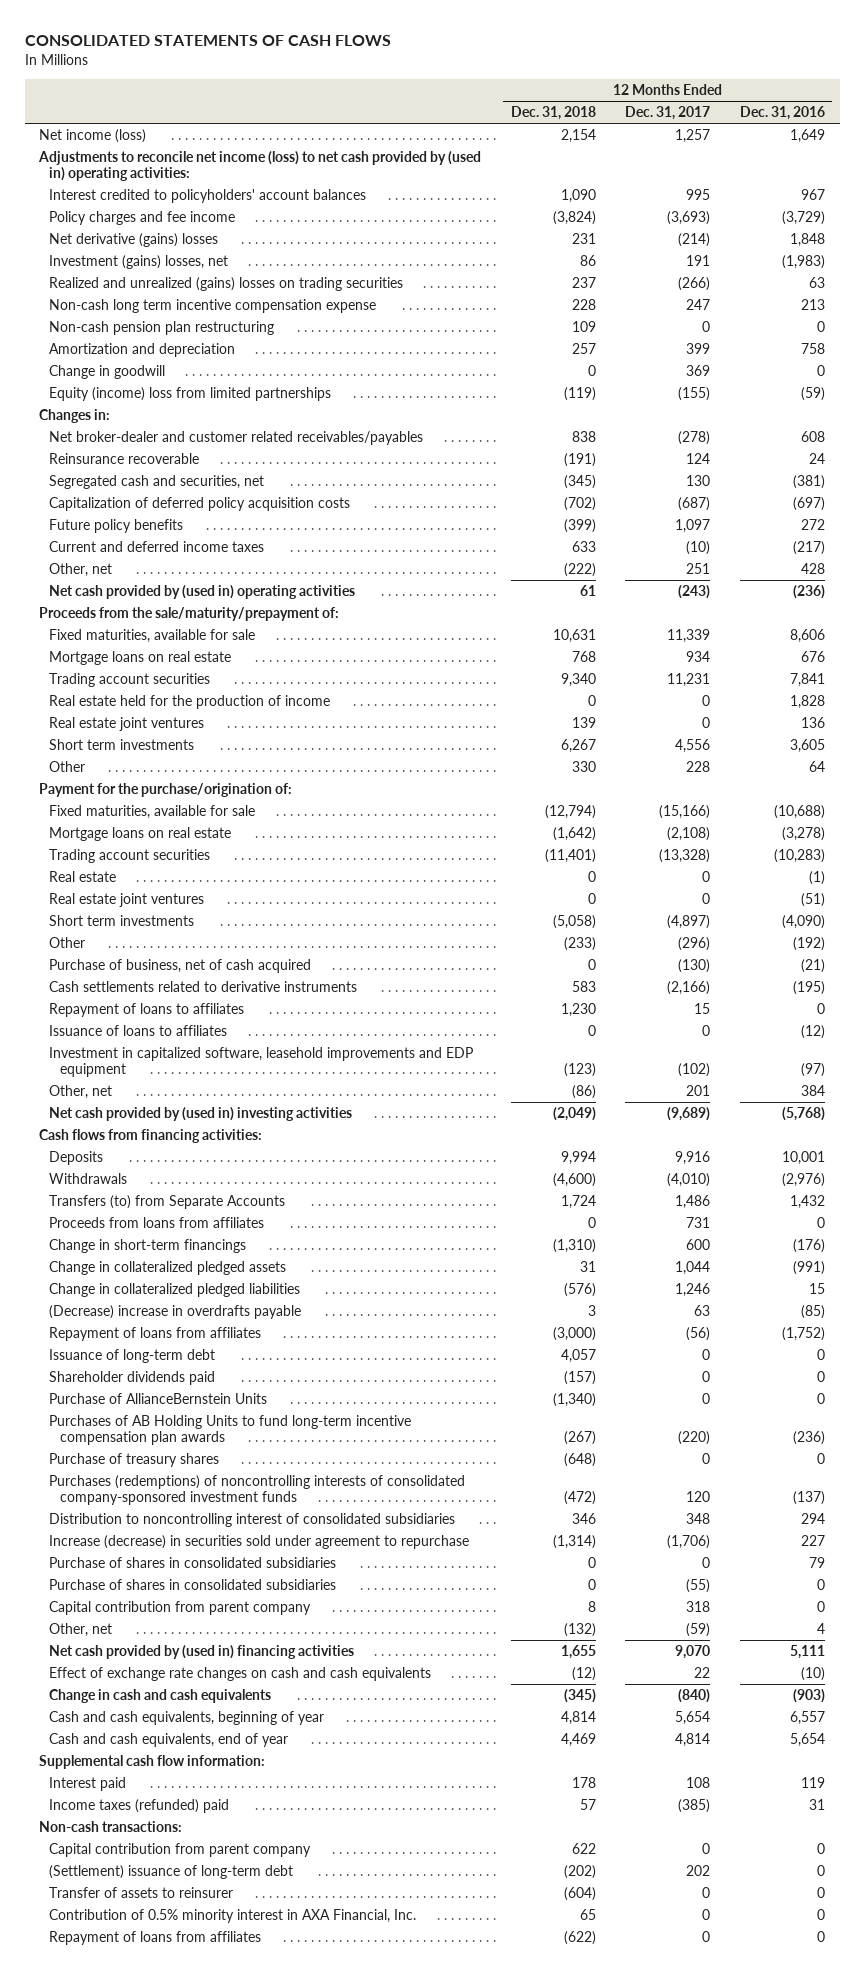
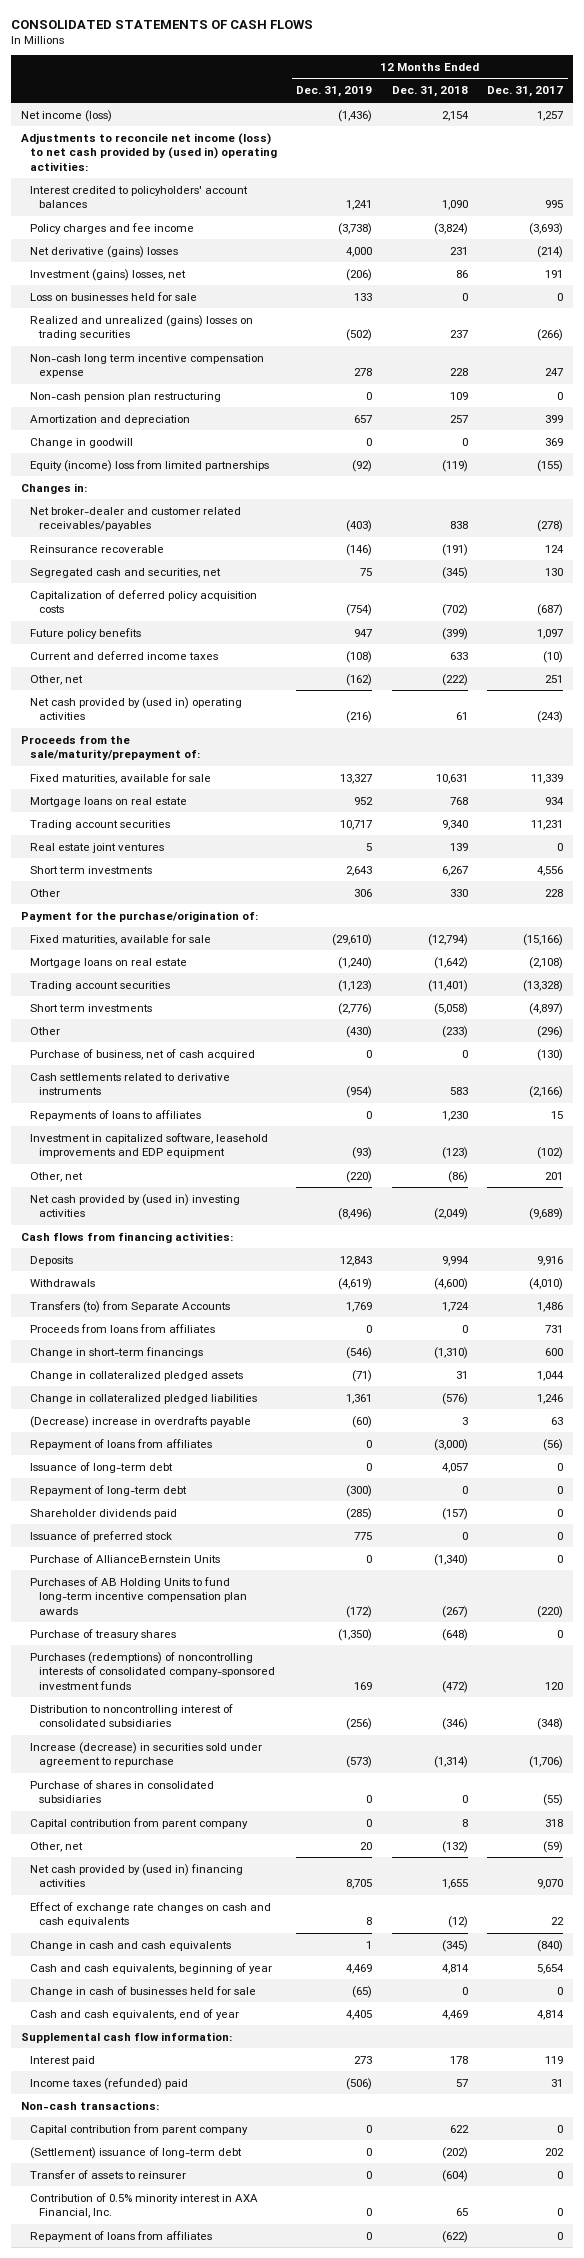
- | 12 Months Ended Dec. 31, 2018 | 12 Months Ended Dec. 31, 2017 | 12 Months Ended Dec. 31, 2016
+ | 12 Months Ended Dec. 31, 2019 | 12 Months Ended Dec. 31, 2018 | 12 Months Ended Dec. 31, 2017
+ Loss on businesses held for sale | 133 | 0 | 0
- Real estate held for the production of income | 0 | 0 | 1,828
- Real estate | 0 | 0 | (1)
- Real estate joint ventures | 0 | 0 | (51)
- Repayment of loans to affiliates | 1,230 | 15 | 0
- Issuance of loans to affiliates | 0 | 0 | (12)
+ Repayments of loans to affiliates | 0 | 1,230 | 15
+ Repayment of long-term debt | (300) | 0 | 0
+ Issuance of preferred stock | 775 | 0 | 0
- Distribution to noncontrolling interest of consolidated subsidiaries | 346 | 348 | 294
+ Distribution to noncontrolling interest of consolidated subsidiaries | (256) | (346) | (348)
- Purchase of shares in consolidated subsidiaries | 0 | 0 | 79
+ Change in cash of businesses held for sale | (65) | 0 | 0
- Interest paid | 178 | 108 | 119
- Income taxes (refunded) paid | 57 | (385) | 31
+ Interest paid | 273 | 178 | 119
+ Income taxes (refunded) paid | (506) | 57 | 31

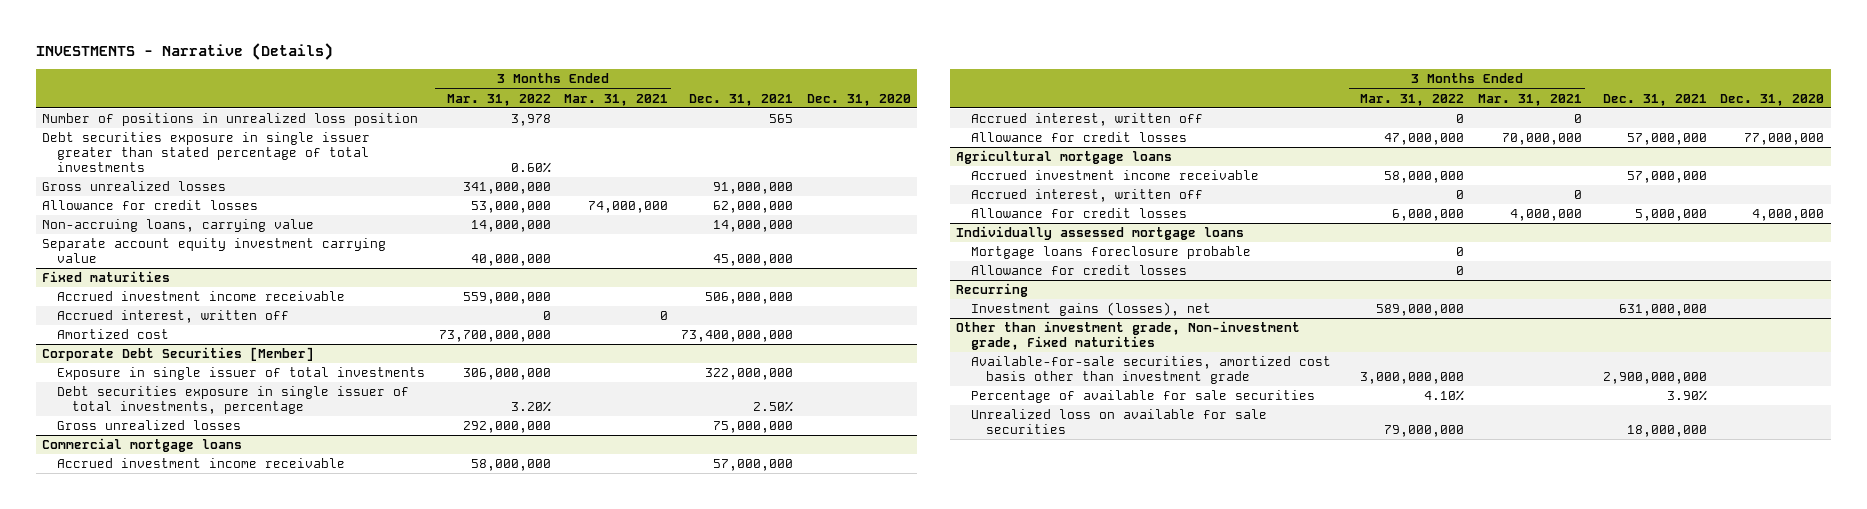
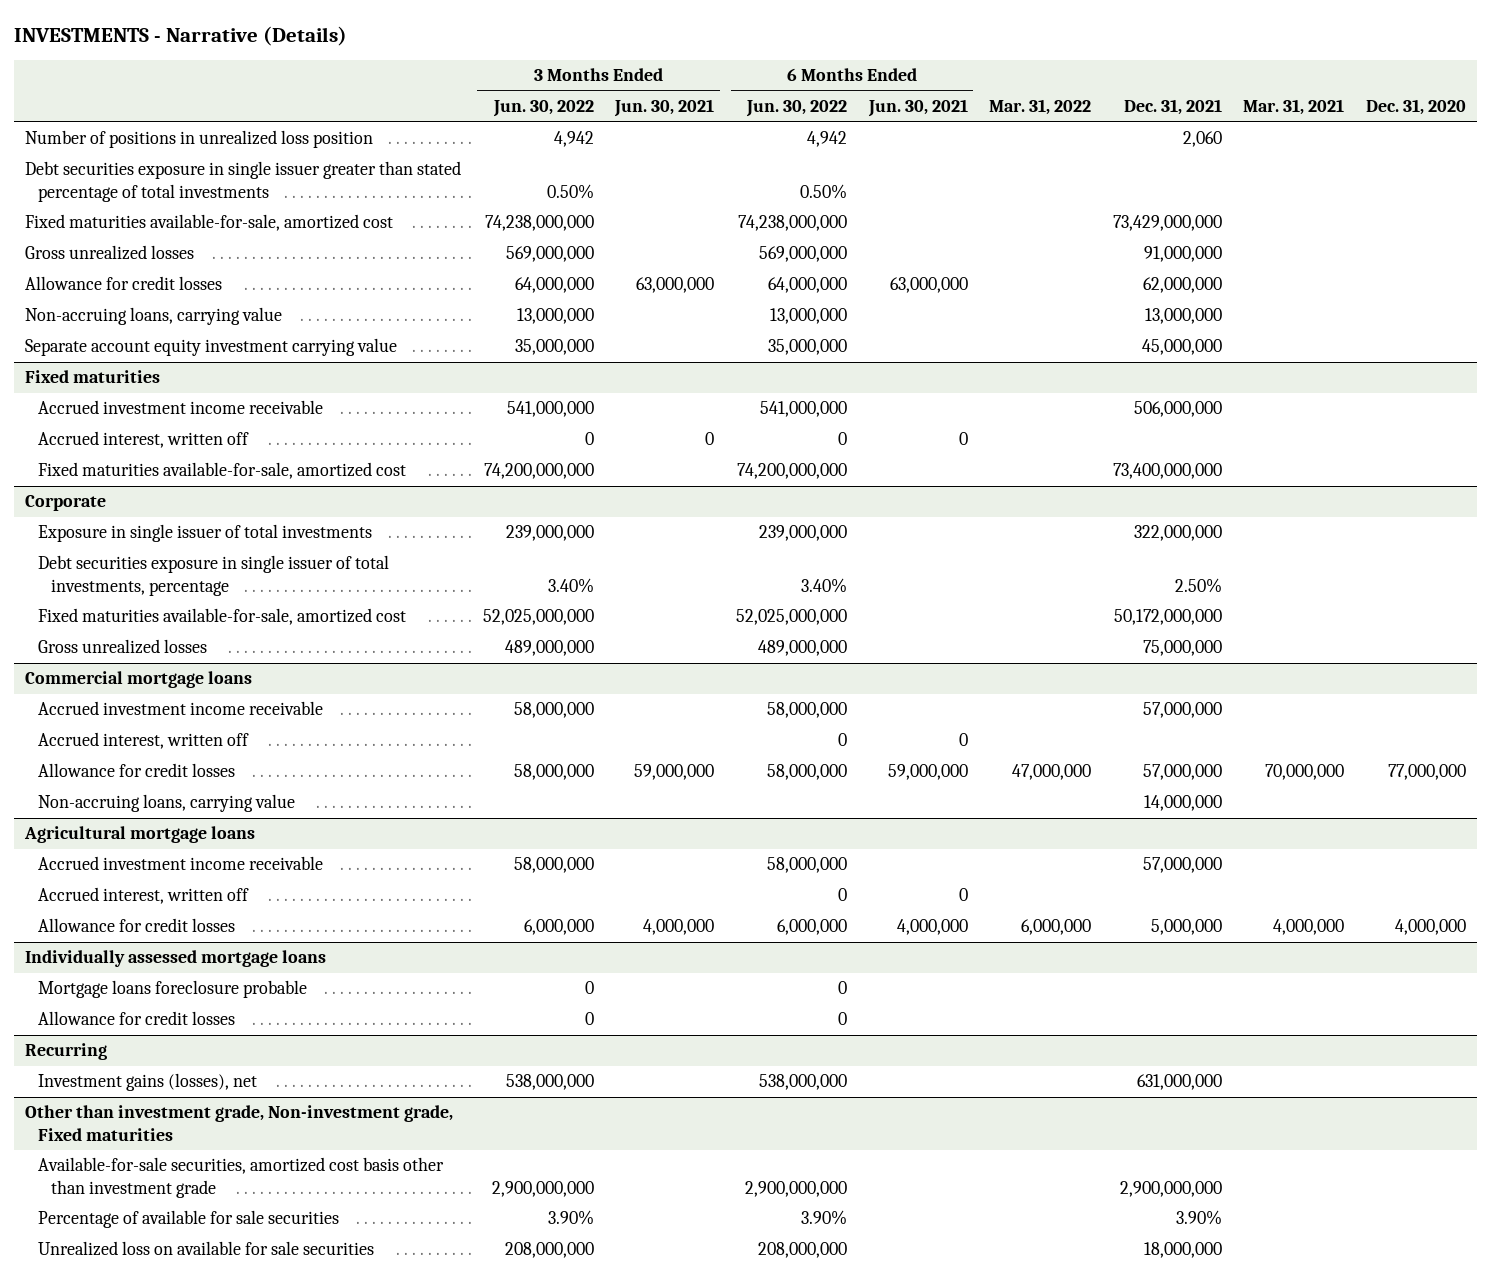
- | 3 Months Ended Mar. 31, 2022 | 3 Months Ended Mar. 31, 2021 | Dec. 31, 2021 | Dec. 31, 2020
+ | 3 Months Ended Jun. 30, 2022 | 3 Months Ended Jun. 30, 2021 | 6 Months Ended Jun. 30, 2022 | 6 Months Ended Jun. 30, 2021 | Mar. 31, 2022 | Dec. 31, 2021 | Mar. 31, 2021 | Dec. 31, 2020
- Number of positions in unrealized loss position | 3,978 | | 565 |
+ Number of positions in unrealized loss position | 4,942 | | 4,942 | | | 2,060 | |
+ Fixed maturities available-for-sale, amortized cost | 74,238,000,000 | | 74,238,000,000 | | | 73,429,000,000 | |
- Non-accruing loans, carrying value | 14,000,000 | | 14,000,000 |
+ Non-accruing loans, carrying value | 13,000,000 | | 13,000,000 | | | 13,000,000 | |
@ Fixed maturities
- Amortized cost | 73,700,000,000 | | 73,400,000,000 |
- Corporate Debt Securities [Member]
@ Fixed maturities
+ Fixed maturities available-for-sale, amortized cost | 74,200,000,000 | | 74,200,000,000 | | | 73,400,000,000 | |
+ Corporate
+ Fixed maturities available-for-sale, amortized cost | 52,025,000,000 | | 52,025,000,000 | | | 50,172,000,000 | |
@ Commercial mortgage loans
+ Non-accruing loans, carrying value | | | | | | 14,000,000 | |

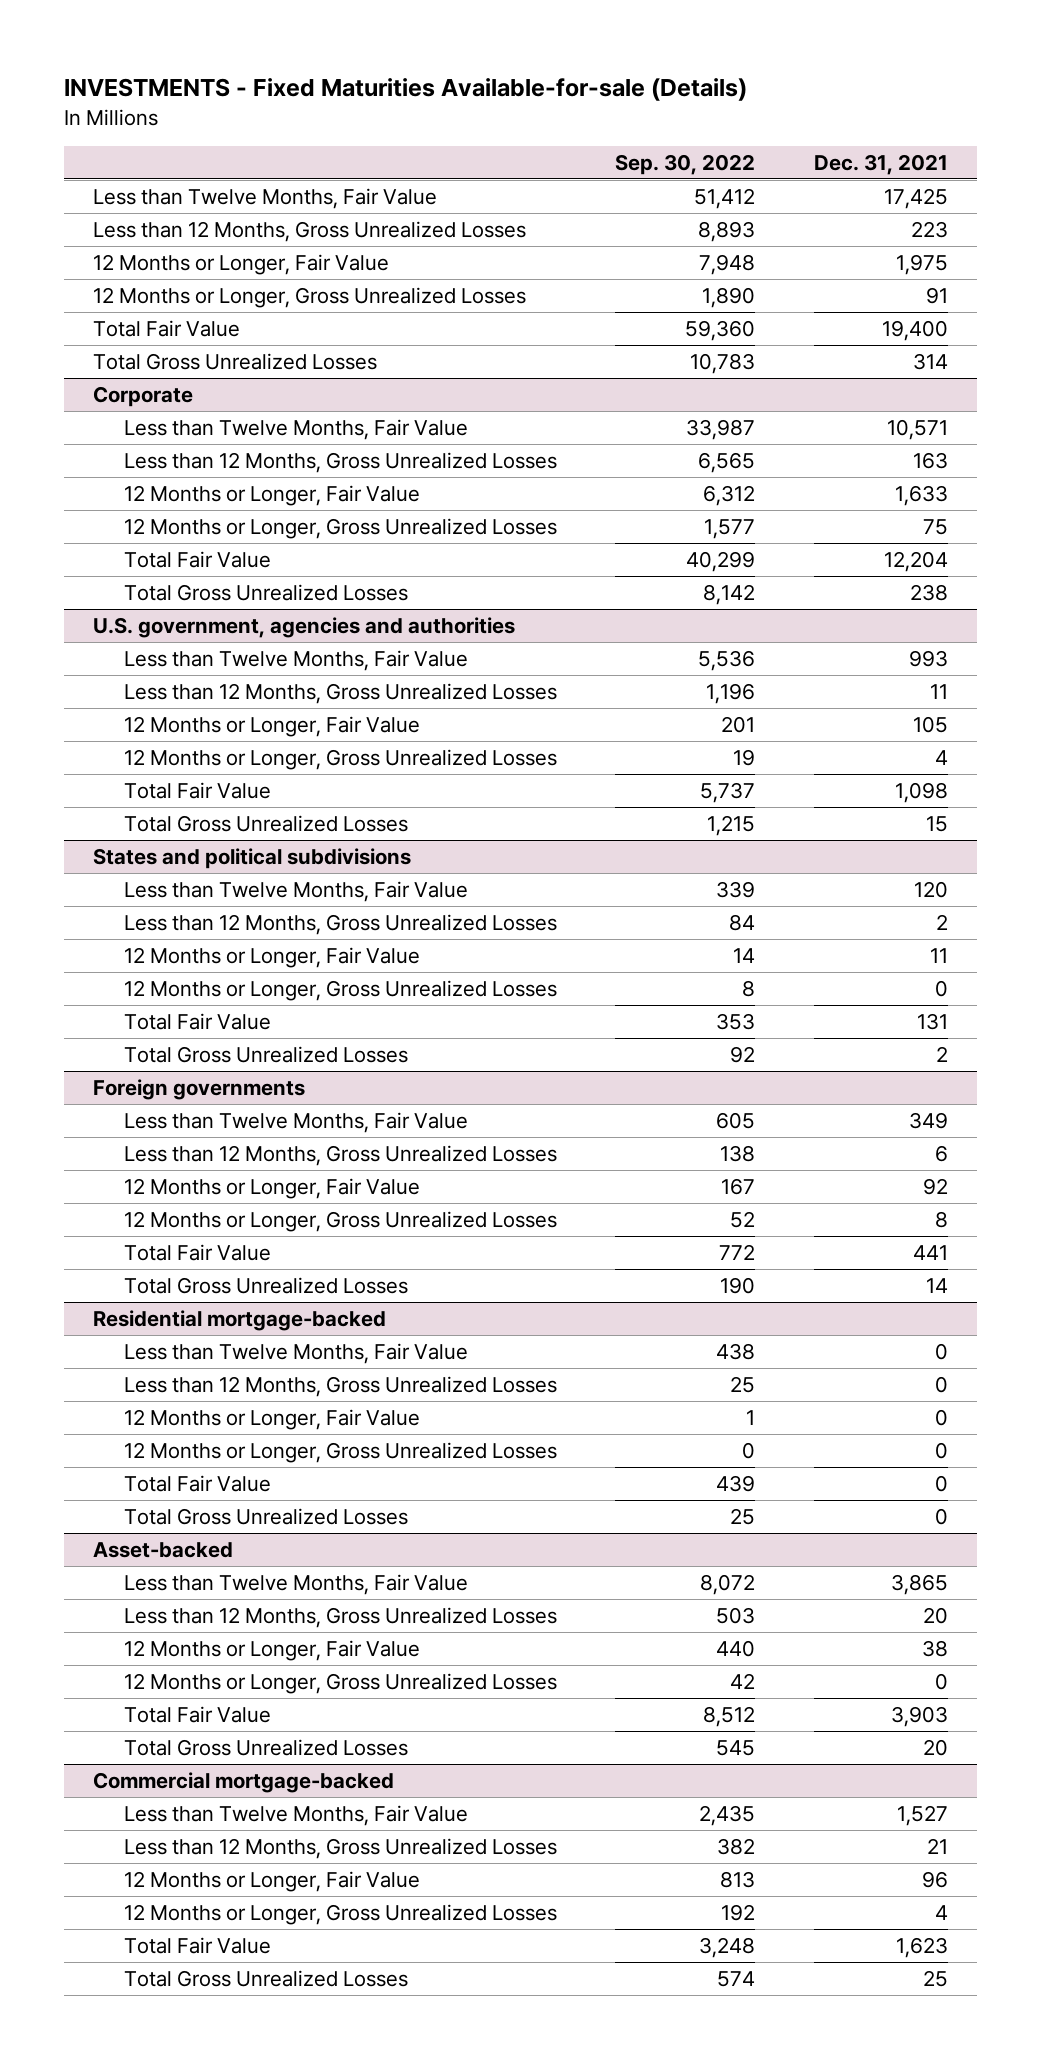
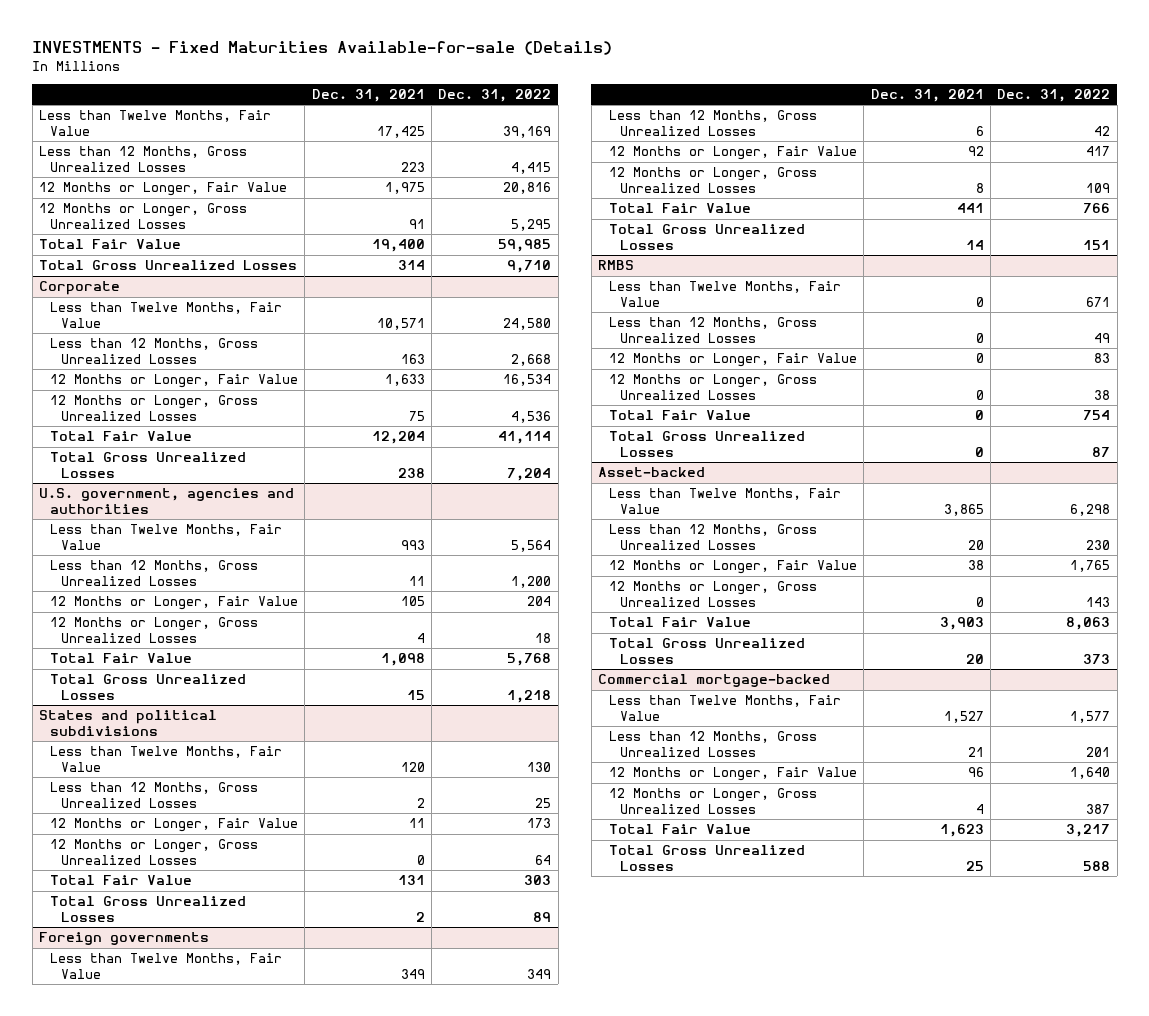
- | Sep. 30, 2022 | Dec. 31, 2021
+ | Dec. 31, 2021 | Dec. 31, 2022
- Residential mortgage-backed
+ RMBS

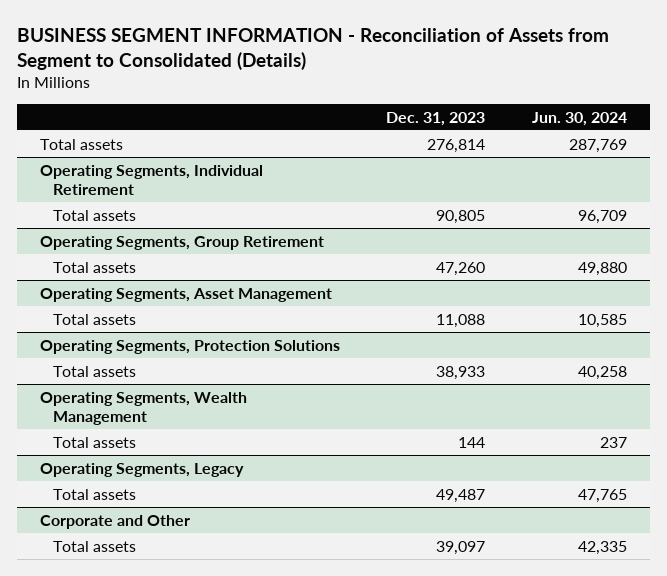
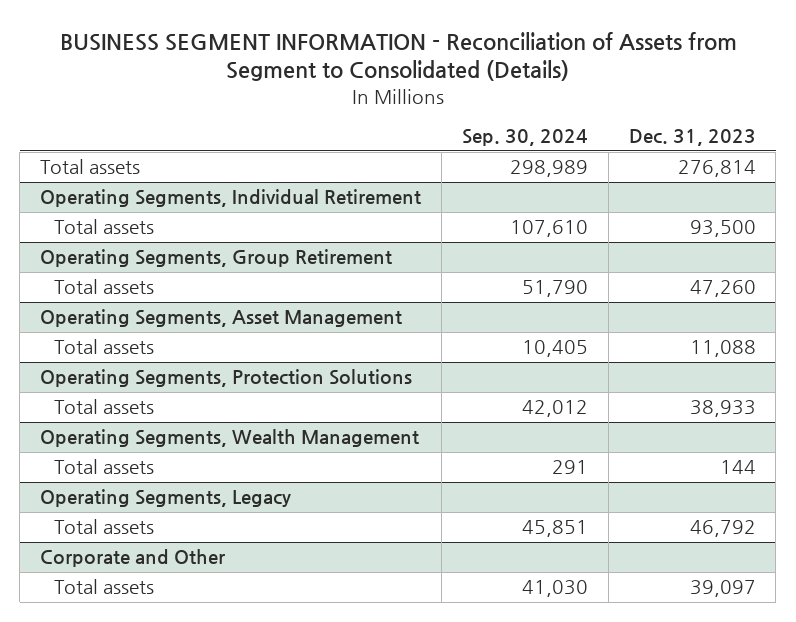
- | Dec. 31, 2023 | Jun. 30, 2024
+ | Sep. 30, 2024 | Dec. 31, 2023
@ Operating Segments, Individual Retirement
- Total assets | 90,805 | 96,709
+ Total assets | 107,610 | 93,500
@ Operating Segments, Legacy
- Total assets | 49,487 | 47,765
+ Total assets | 45,851 | 46,792

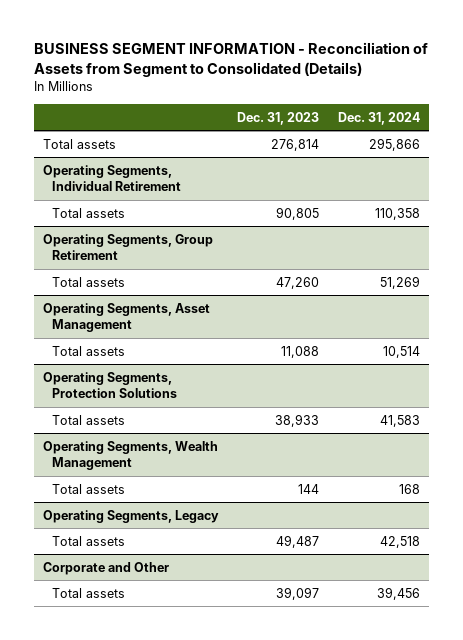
- | Sep. 30, 2024 | Dec. 31, 2023
+ | Dec. 31, 2023 | Dec. 31, 2024
@ Operating Segments, Individual Retirement
- Total assets | 107,610 | 93,500
+ Total assets | 90,805 | 110,358
@ Operating Segments, Legacy
- Total assets | 45,851 | 46,792
+ Total assets | 49,487 | 42,518

